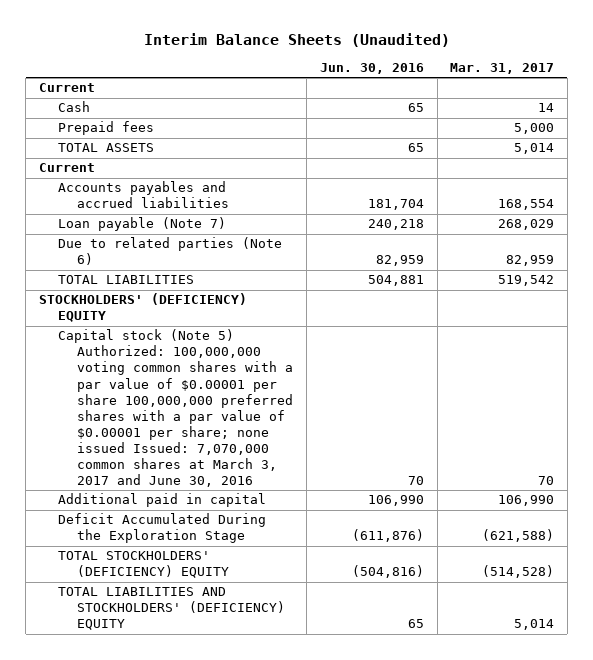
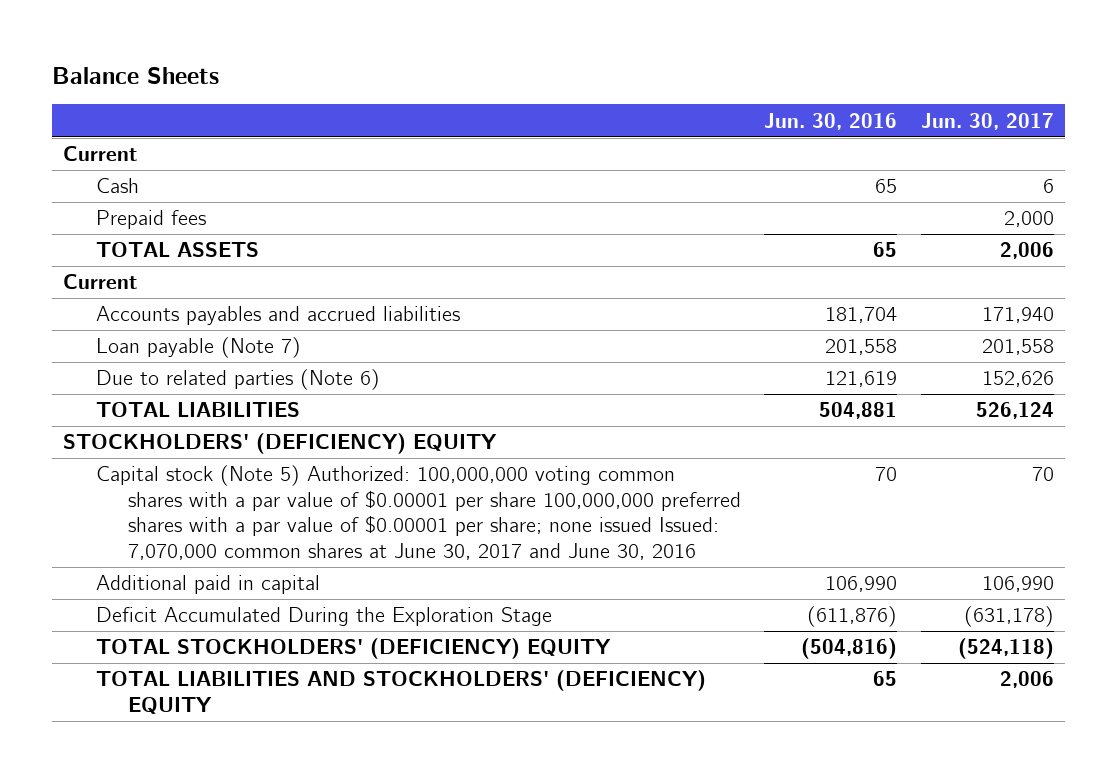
- Interim Balance Sheets (Unaudited)
+ Balance Sheets
- | Jun. 30, 2016 | Mar. 31, 2017
+ | Jun. 30, 2016 | Jun. 30, 2017
- Loan payable (Note 7) | 240,218 | 268,029
- Due to related parties (Note 6) | 82,959 | 82,959
+ Loan payable (Note 7) | 201,558 | 201,558
+ Due to related parties (Note 6) | 121,619 | 152,626
- Capital stock (Note 5) Authorized: 100,000,000 voting common shares with a par value of $0.00001 per share 100,000,000 preferred shares with a par value of $0.00001 per share; none issued Issued: 7,070,000 common shares at March 3, 2017 and June 30, 2016 | 70 | 70
+ Capital stock (Note 5) Authorized: 100,000,000 voting common shares with a par value of $0.00001 per share 100,000,000 preferred shares with a par value of $0.00001 per share; none issued Issued: 7,070,000 common shares at June 30, 2017 and June 30, 2016 | 70 | 70

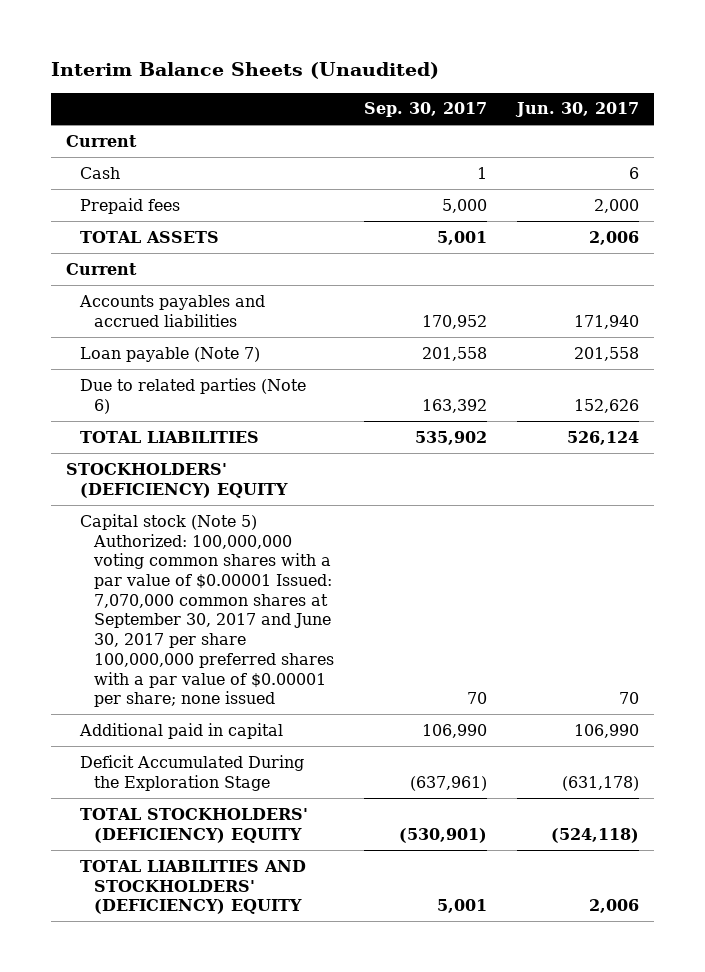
- Balance Sheets
+ Interim Balance Sheets (Unaudited)
- | Jun. 30, 2016 | Jun. 30, 2017
+ | Sep. 30, 2017 | Jun. 30, 2017
- Capital stock (Note 5) Authorized: 100,000,000 voting common shares with a par value of $0.00001 per share 100,000,000 preferred shares with a par value of $0.00001 per share; none issued Issued: 7,070,000 common shares at June 30, 2017 and June 30, 2016 | 70 | 70
+ Capital stock (Note 5) Authorized: 100,000,000 voting common shares with a par value of $0.00001 Issued: 7,070,000 common shares at September 30, 2017 and June 30, 2017 per share 100,000,000 preferred shares with a par value of $0.00001 per share; none issued | 70 | 70

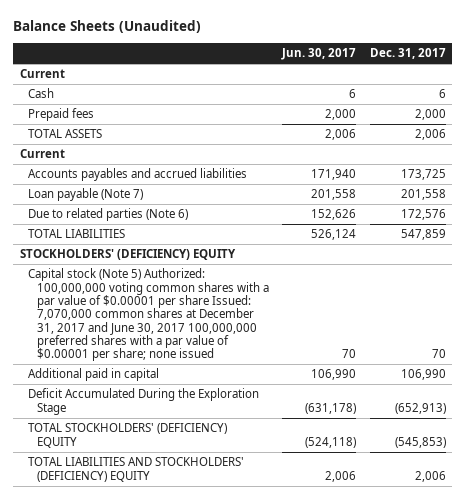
- Interim Balance Sheets (Unaudited)
+ Balance Sheets (Unaudited)
- | Sep. 30, 2017 | Jun. 30, 2017
+ | Jun. 30, 2017 | Dec. 31, 2017
- Capital stock (Note 5) Authorized: 100,000,000 voting common shares with a par value of $0.00001 Issued: 7,070,000 common shares at September 30, 2017 and June 30, 2017 per share 100,000,000 preferred shares with a par value of $0.00001 per share; none issued | 70 | 70
+ Capital stock (Note 5) Authorized: 100,000,000 voting common shares with a par value of $0.00001 per share Issued: 7,070,000 common shares at December 31, 2017 and June 30, 2017 100,000,000 preferred shares with a par value of $0.00001 per share; none issued | 70 | 70

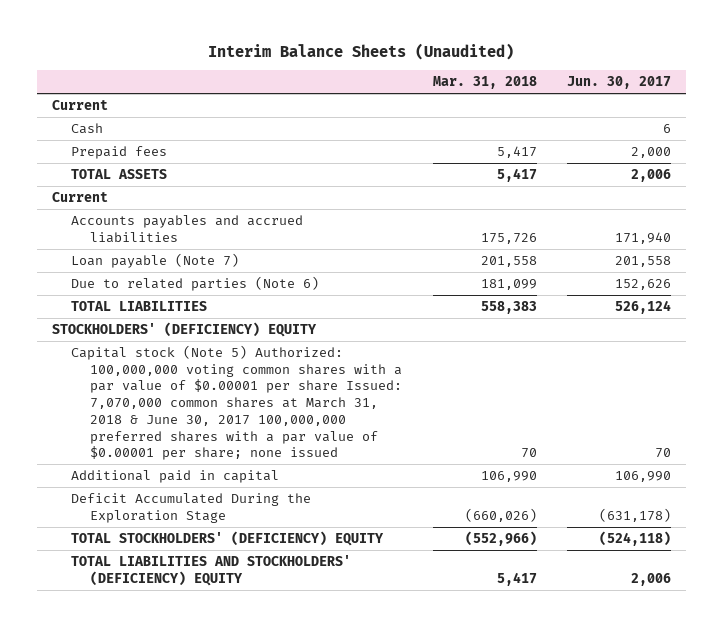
- Balance Sheets (Unaudited)
+ Interim Balance Sheets (Unaudited)
- | Jun. 30, 2017 | Dec. 31, 2017
+ | Mar. 31, 2018 | Jun. 30, 2017
- Capital stock (Note 5) Authorized: 100,000,000 voting common shares with a par value of $0.00001 per share Issued: 7,070,000 common shares at December 31, 2017 and June 30, 2017 100,000,000 preferred shares with a par value of $0.00001 per share; none issued | 70 | 70
+ Capital stock (Note 5) Authorized: 100,000,000 voting common shares with a par value of $0.00001 per share Issued: 7,070,000 common shares at March 31, 2018 & June 30, 2017 100,000,000 preferred shares with a par value of $0.00001 per share; none issued | 70 | 70

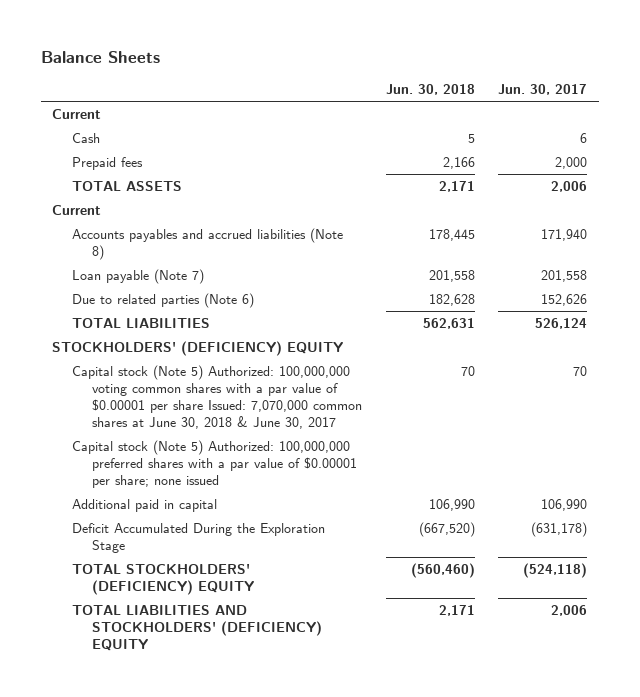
- Interim Balance Sheets (Unaudited)
+ Balance Sheets
- | Mar. 31, 2018 | Jun. 30, 2017
+ | Jun. 30, 2018 | Jun. 30, 2017
- Accounts payables and accrued liabilities | 175,726 | 171,940
+ Accounts payables and accrued liabilities (Note 8) | 178,445 | 171,940
- Capital stock (Note 5) Authorized: 100,000,000 voting common shares with a par value of $0.00001 per share Issued: 7,070,000 common shares at March 31, 2018 & June 30, 2017 100,000,000 preferred shares with a par value of $0.00001 per share; none issued | 70 | 70
+ Capital stock (Note 5) Authorized: 100,000,000 voting common shares with a par value of $0.00001 per share Issued: 7,070,000 common shares at June 30, 2018 & June 30, 2017 | 70 | 70
+ Capital stock (Note 5) Authorized: 100,000,000 preferred shares with a par value of $0.00001 per share; none issued

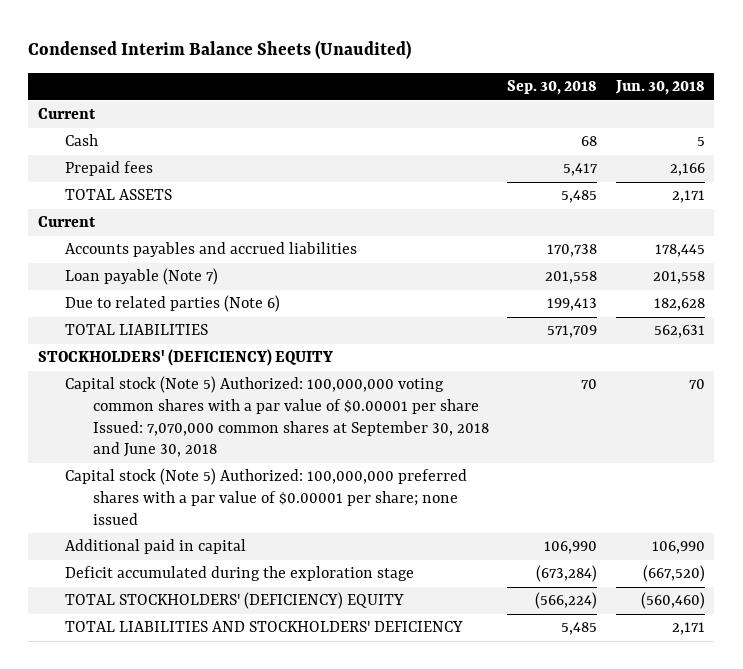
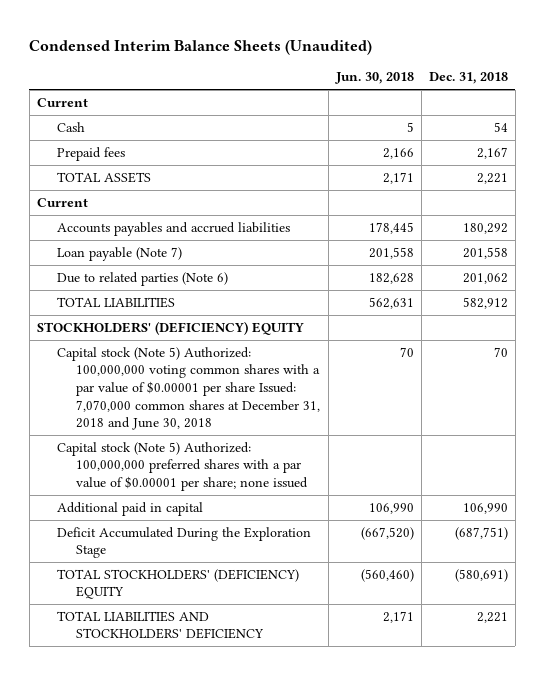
- | Sep. 30, 2018 | Jun. 30, 2018
+ | Jun. 30, 2018 | Dec. 31, 2018
- Capital stock (Note 5) Authorized: 100,000,000 voting common shares with a par value of $0.00001 per share Issued: 7,070,000 common shares at September 30, 2018 and June 30, 2018 | 70 | 70
+ Capital stock (Note 5) Authorized: 100,000,000 voting common shares with a par value of $0.00001 per share Issued: 7,070,000 common shares at December 31, 2018 and June 30, 2018 | 70 | 70
- Deficit accumulated during the exploration stage | (673,284) | (667,520)
+ Deficit Accumulated During the Exploration Stage | (667,520) | (687,751)

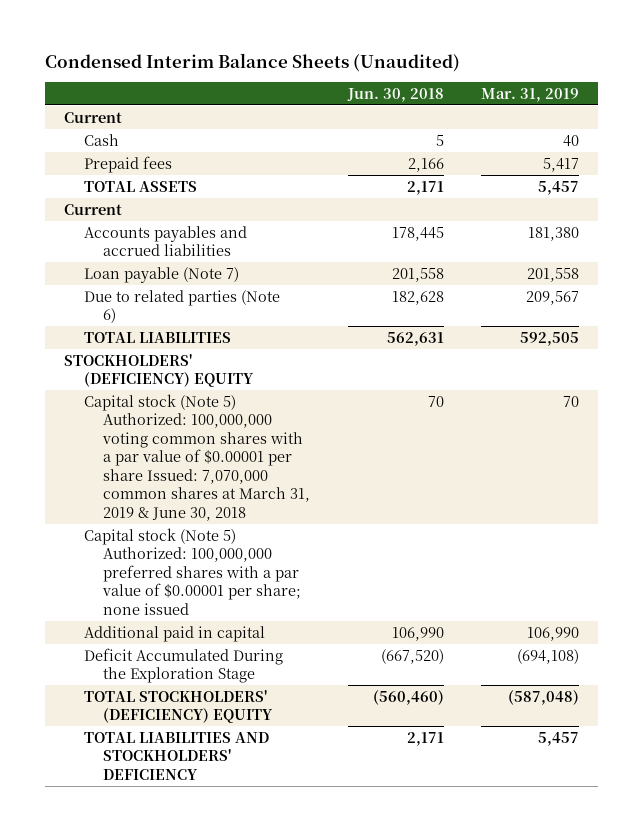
- | Jun. 30, 2018 | Dec. 31, 2018
+ | Jun. 30, 2018 | Mar. 31, 2019
- Capital stock (Note 5) Authorized: 100,000,000 voting common shares with a par value of $0.00001 per share Issued: 7,070,000 common shares at December 31, 2018 and June 30, 2018 | 70 | 70
+ Capital stock (Note 5) Authorized: 100,000,000 voting common shares with a par value of $0.00001 per share Issued: 7,070,000 common shares at March 31, 2019 & June 30, 2018 | 70 | 70

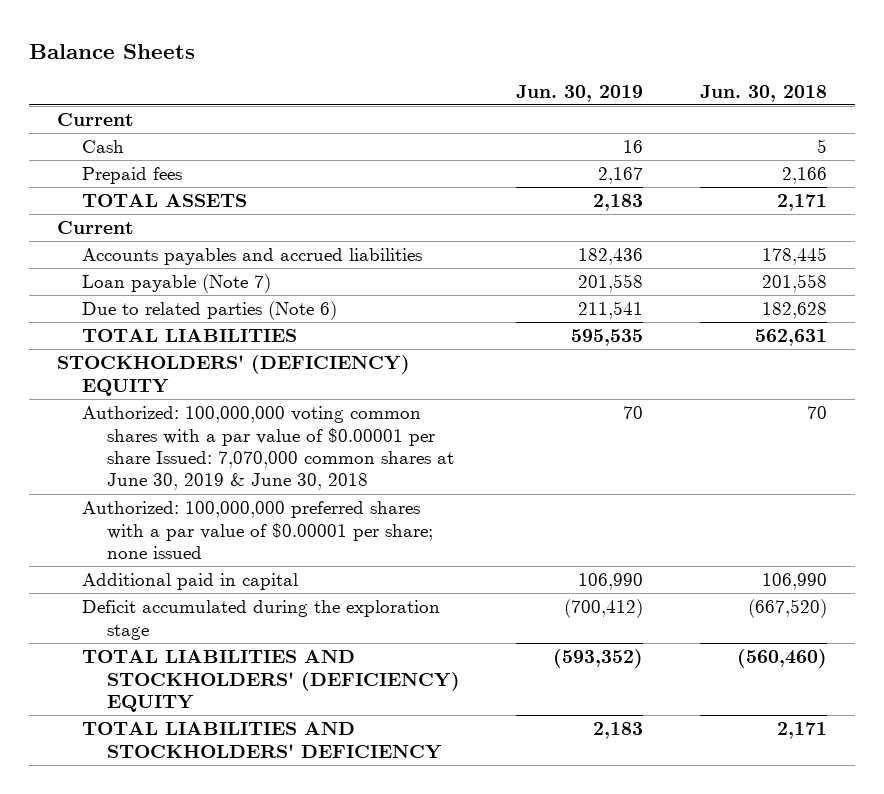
- Condensed Interim Balance Sheets (Unaudited)
+ Balance Sheets
- | Jun. 30, 2018 | Mar. 31, 2019
+ | Jun. 30, 2019 | Jun. 30, 2018
- Capital stock (Note 5) Authorized: 100,000,000 voting common shares with a par value of $0.00001 per share Issued: 7,070,000 common shares at March 31, 2019 & June 30, 2018 | 70 | 70
- Capital stock (Note 5) Authorized: 100,000,000 preferred shares with a par value of $0.00001 per share; none issued
+ Authorized: 100,000,000 voting common shares with a par value of $0.00001 per share Issued: 7,070,000 common shares at June 30, 2019 & June 30, 2018 | 70 | 70
+ Authorized: 100,000,000 preferred shares with a par value of $0.00001 per share; none issued
- Deficit Accumulated During the Exploration Stage | (667,520) | (694,108)
- TOTAL STOCKHOLDERS' (DEFICIENCY) EQUITY | (560,460) | (587,048)
+ Deficit accumulated during the exploration stage | (700,412) | (667,520)
+ TOTAL LIABILITIES AND STOCKHOLDERS' (DEFICIENCY) EQUITY | (593,352) | (560,460)

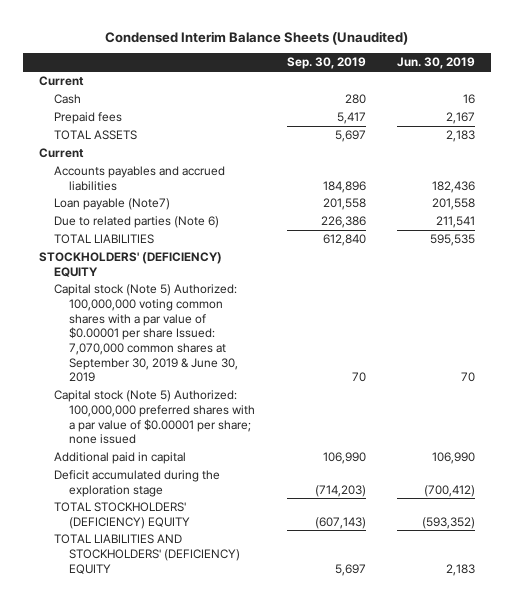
- Balance Sheets
+ Condensed Interim Balance Sheets (Unaudited)
- | Jun. 30, 2019 | Jun. 30, 2018
+ | Sep. 30, 2019 | Jun. 30, 2019
- Loan payable (Note 7) | 201,558 | 201,558
+ Loan payable (Note7) | 201,558 | 201,558
- Authorized: 100,000,000 voting common shares with a par value of $0.00001 per share Issued: 7,070,000 common shares at June 30, 2019 & June 30, 2018 | 70 | 70
- Authorized: 100,000,000 preferred shares with a par value of $0.00001 per share; none issued
+ Capital stock (Note 5) Authorized: 100,000,000 voting common shares with a par value of $0.00001 per share Issued: 7,070,000 common shares at September 30, 2019 & June 30, 2019 | 70 | 70
+ Capital stock (Note 5) Authorized: 100,000,000 preferred shares with a par value of $0.00001 per share; none issued
- TOTAL LIABILITIES AND STOCKHOLDERS' (DEFICIENCY) EQUITY | (593,352) | (560,460)
- TOTAL LIABILITIES AND STOCKHOLDERS' DEFICIENCY | 2,183 | 2,171
+ TOTAL STOCKHOLDERS' (DEFICIENCY) EQUITY | (607,143) | (593,352)
+ TOTAL LIABILITIES AND STOCKHOLDERS' (DEFICIENCY) EQUITY | 5,697 | 2,183

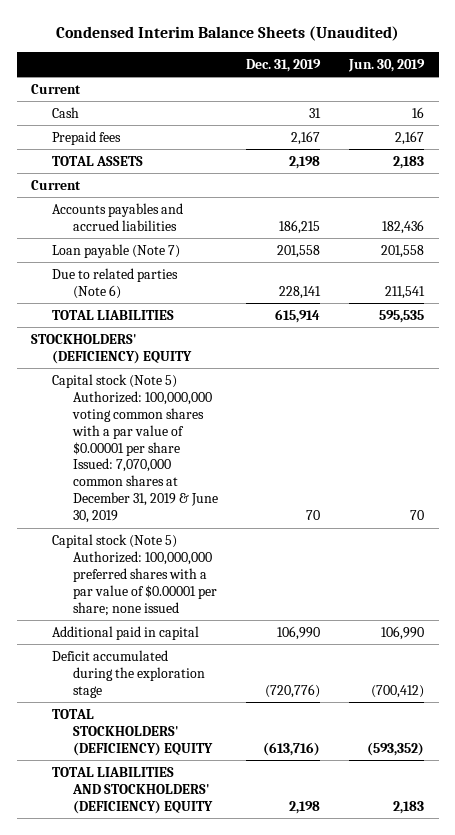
- | Sep. 30, 2019 | Jun. 30, 2019
+ | Dec. 31, 2019 | Jun. 30, 2019
- Loan payable (Note7) | 201,558 | 201,558
+ Loan payable (Note 7) | 201,558 | 201,558
- Capital stock (Note 5) Authorized: 100,000,000 voting common shares with a par value of $0.00001 per share Issued: 7,070,000 common shares at September 30, 2019 & June 30, 2019 | 70 | 70
+ Capital stock (Note 5) Authorized: 100,000,000 voting common shares with a par value of $0.00001 per share Issued: 7,070,000 common shares at December 31, 2019 & June 30, 2019 | 70 | 70

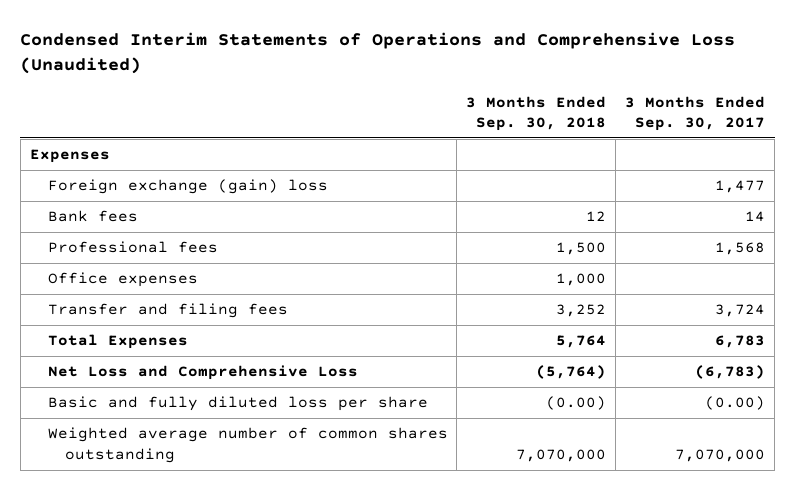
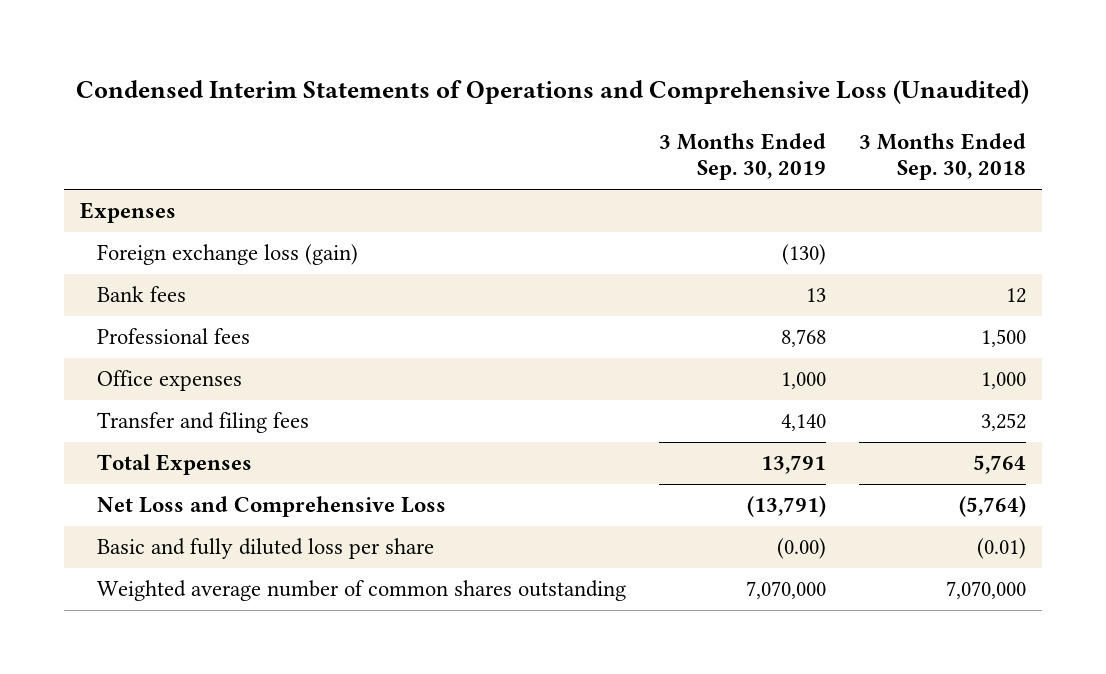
- | 3 Months Ended Sep. 30, 2018 | 3 Months Ended Sep. 30, 2017
+ | 3 Months Ended Sep. 30, 2019 | 3 Months Ended Sep. 30, 2018
- Foreign exchange (gain) loss | | 1,477
+ Foreign exchange loss (gain) | (130) |
- Basic and fully diluted loss per share | (0.00) | (0.00)
+ Basic and fully diluted loss per share | (0.00) | (0.01)

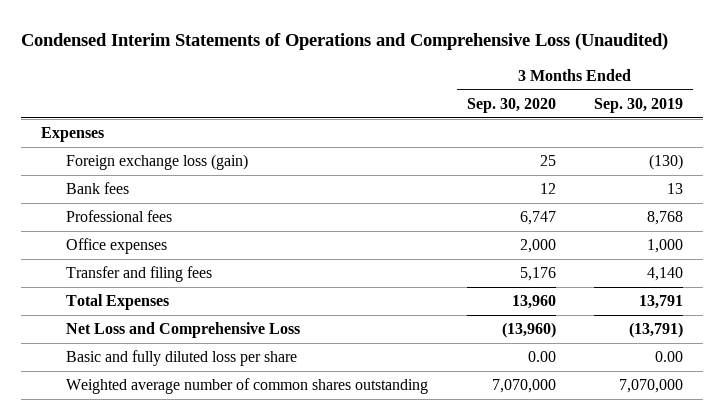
- | 3 Months Ended Sep. 30, 2019 | 3 Months Ended Sep. 30, 2018
+ | 3 Months Ended Sep. 30, 2020 | 3 Months Ended Sep. 30, 2019
- Basic and fully diluted loss per share | (0.00) | (0.01)
+ Basic and fully diluted loss per share | 0.00 | 0.00

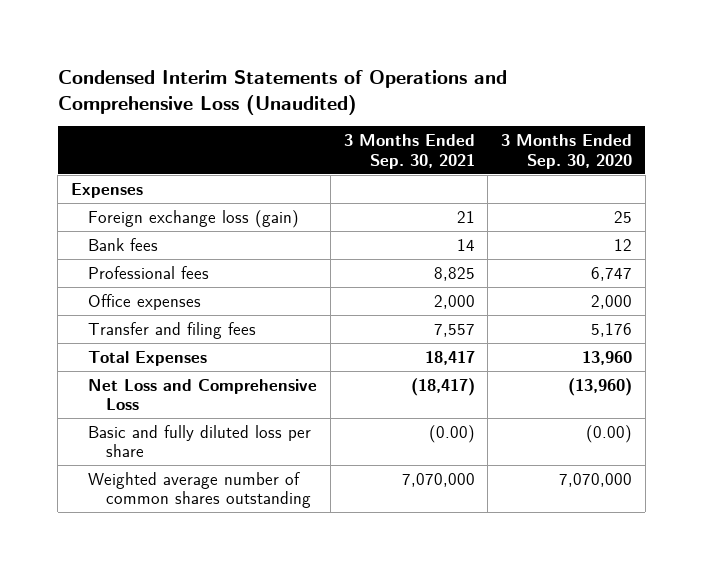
- | 3 Months Ended Sep. 30, 2020 | 3 Months Ended Sep. 30, 2019
+ | 3 Months Ended Sep. 30, 2021 | 3 Months Ended Sep. 30, 2020
- Basic and fully diluted loss per share | 0.00 | 0.00
+ Basic and fully diluted loss per share | (0.00) | (0.00)

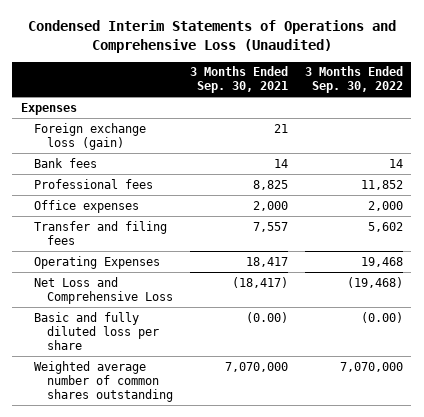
- | 3 Months Ended Sep. 30, 2021 | 3 Months Ended Sep. 30, 2020
+ | 3 Months Ended Sep. 30, 2021 | 3 Months Ended Sep. 30, 2022
- Total Expenses | 18,417 | 13,960
+ Operating Expenses | 18,417 | 19,468

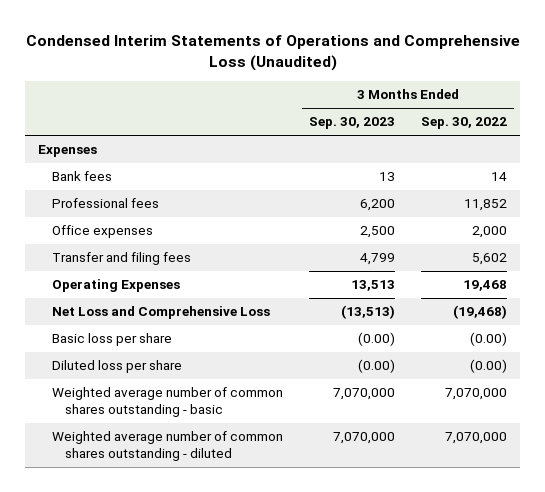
- | 3 Months Ended Sep. 30, 2021 | 3 Months Ended Sep. 30, 2022
+ | 3 Months Ended Sep. 30, 2023 | 3 Months Ended Sep. 30, 2022
- Foreign exchange loss (gain) | 21 |
- Basic and fully diluted loss per share | (0.00) | (0.00)
- Weighted average number of common shares outstanding | 7,070,000 | 7,070,000
+ Basic loss per share | (0.00) | (0.00)
+ Diluted loss per share | (0.00) | (0.00)
+ Weighted average number of common shares outstanding - basic | 7,070,000 | 7,070,000
+ Weighted average number of common shares outstanding - diluted | 7,070,000 | 7,070,000

